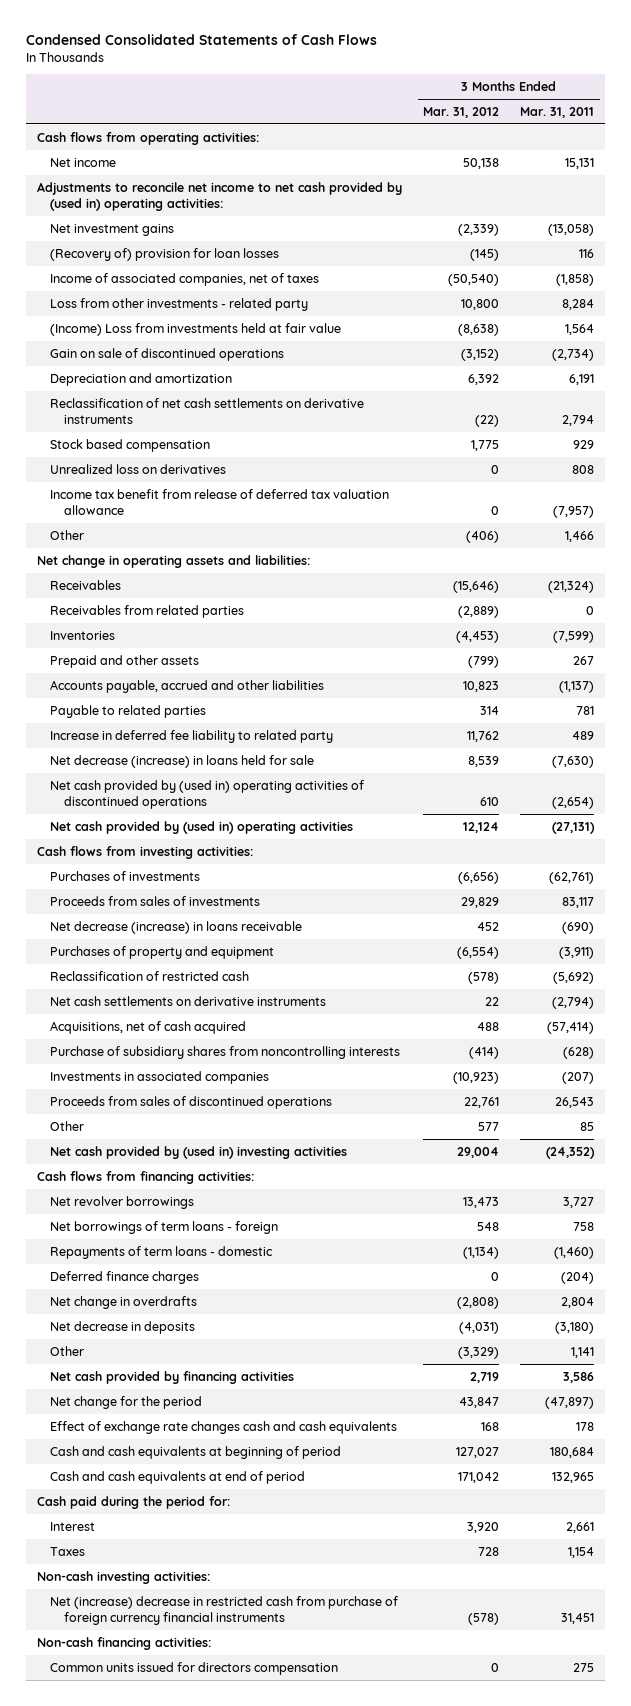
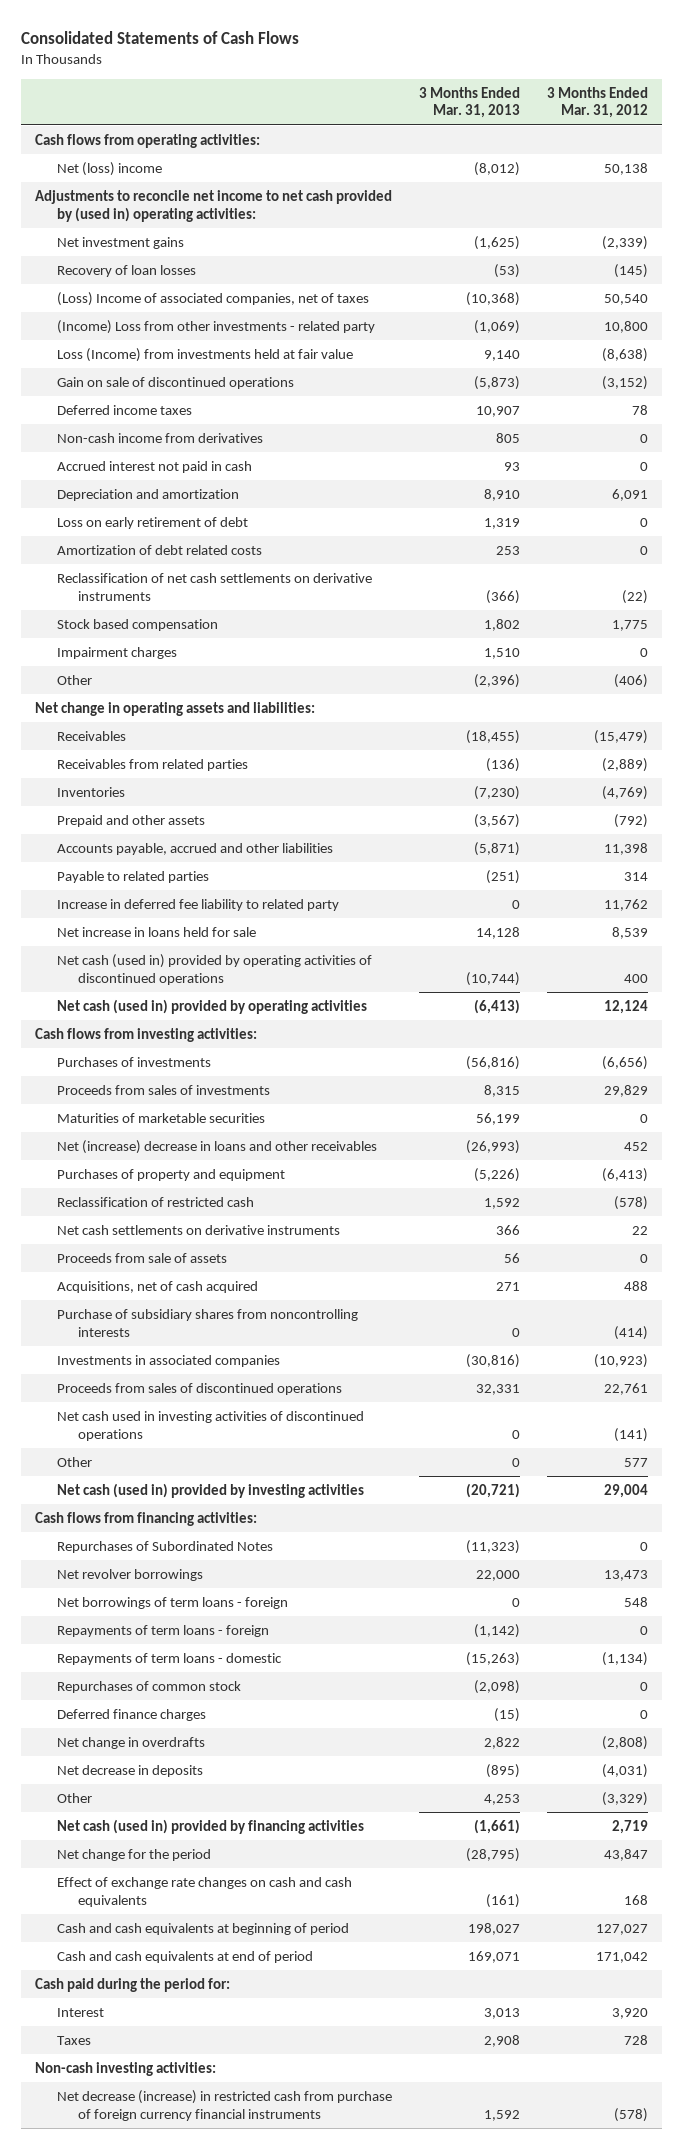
- Condensed Consolidated Statements of Cash Flows
+ Consolidated Statements of Cash Flows
- | 3 Months Ended Mar. 31, 2012 | 3 Months Ended Mar. 31, 2011
+ | 3 Months Ended Mar. 31, 2013 | 3 Months Ended Mar. 31, 2012
- Net income | 50,138 | 15,131
+ Net (loss) income | (8,012) | 50,138
- (Recovery of) provision for loan losses | (145) | 116
- Income of associated companies, net of taxes | (50,540) | (1,858)
- Loss from other investments - related party | 10,800 | 8,284
- (Income) Loss from investments held at fair value | (8,638) | 1,564
+ Recovery of loan losses | (53) | (145)
+ (Loss) Income of associated companies, net of taxes | (10,368) | 50,540
+ (Income) Loss from other investments - related party | (1,069) | 10,800
+ Loss (Income) from investments held at fair value | 9,140 | (8,638)
- Depreciation and amortization | 6,392 | 6,191
+ Deferred income taxes | 10,907 | 78
+ Non-cash income from derivatives | 805 | 0
+ Accrued interest not paid in cash | 93 | 0
+ Depreciation and amortization | 8,910 | 6,091
+ Loss on early retirement of debt | 1,319 | 0
+ Amortization of debt related costs | 253 | 0
- Unrealized loss on derivatives | 0 | 808
- Income tax benefit from release of deferred tax valuation allowance | 0 | (7,957)
+ Impairment charges | 1,510 | 0
- Receivables | (15,646) | (21,324)
+ Receivables | (18,455) | (15,479)
- Inventories | (4,453) | (7,599)
- Prepaid and other assets | (799) | 267
- Accounts payable, accrued and other liabilities | 10,823 | (1,137)
+ Inventories | (7,230) | (4,769)
+ Prepaid and other assets | (3,567) | (792)
+ Accounts payable, accrued and other liabilities | (5,871) | 11,398
- Net decrease (increase) in loans held for sale | 8,539 | (7,630)
- Net cash provided by (used in) operating activities of discontinued operations | 610 | (2,654)
- Net cash provided by (used in) operating activities | 12,124 | (27,131)
+ Net increase in loans held for sale | 14,128 | 8,539
+ Net cash (used in) provided by operating activities of discontinued operations | (10,744) | 400
+ Net cash (used in) provided by operating activities | (6,413) | 12,124
- Net decrease (increase) in loans receivable | 452 | (690)
- Purchases of property and equipment | (6,554) | (3,911)
+ Maturities of marketable securities | 56,199 | 0
+ Net (increase) decrease in loans and other receivables | (26,993) | 452
+ Purchases of property and equipment | (5,226) | (6,413)
+ Proceeds from sale of assets | 56 | 0
+ Net cash used in investing activities of discontinued operations | 0 | (141)
- Net cash provided by (used in) investing activities | 29,004 | (24,352)
+ Net cash (used in) provided by investing activities | (20,721) | 29,004
+ Repurchases of Subordinated Notes | (11,323) | 0
+ Repayments of term loans - foreign | (1,142) | 0
+ Repurchases of common stock | (2,098) | 0
- Net cash provided by financing activities | 2,719 | 3,586
+ Net cash (used in) provided by financing activities | (1,661) | 2,719
- Effect of exchange rate changes cash and cash equivalents | 168 | 178
+ Effect of exchange rate changes on cash and cash equivalents | (161) | 168
- Net (increase) decrease in restricted cash from purchase of foreign currency financial instruments | (578) | 31,451
- Non-cash financing activities:
- Common units issued for directors compensation | 0 | 275
+ Net decrease (increase) in restricted cash from purchase of foreign currency financial instruments | 1,592 | (578)

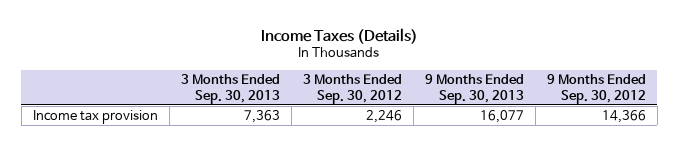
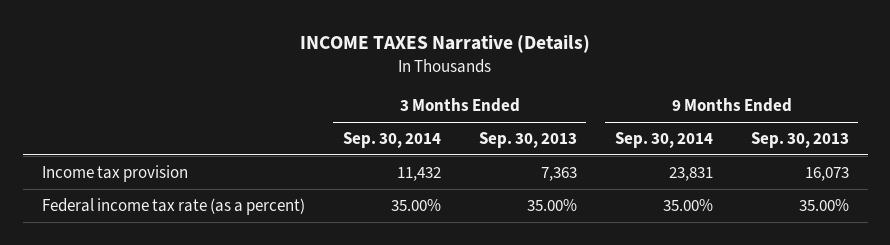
- Income Taxes (Details)
+ INCOME TAXES Narrative (Details)
- | 3 Months Ended Sep. 30, 2013 | 3 Months Ended Sep. 30, 2012 | 9 Months Ended Sep. 30, 2013 | 9 Months Ended Sep. 30, 2012
+ | 3 Months Ended Sep. 30, 2014 | 3 Months Ended Sep. 30, 2013 | 9 Months Ended Sep. 30, 2014 | 9 Months Ended Sep. 30, 2013
- Income tax provision | 7,363 | 2,246 | 16,077 | 14,366
+ Income tax provision | 11,432 | 7,363 | 23,831 | 16,073
+ Federal income tax rate (as a percent) | 35.00% | 35.00% | 35.00% | 35.00%

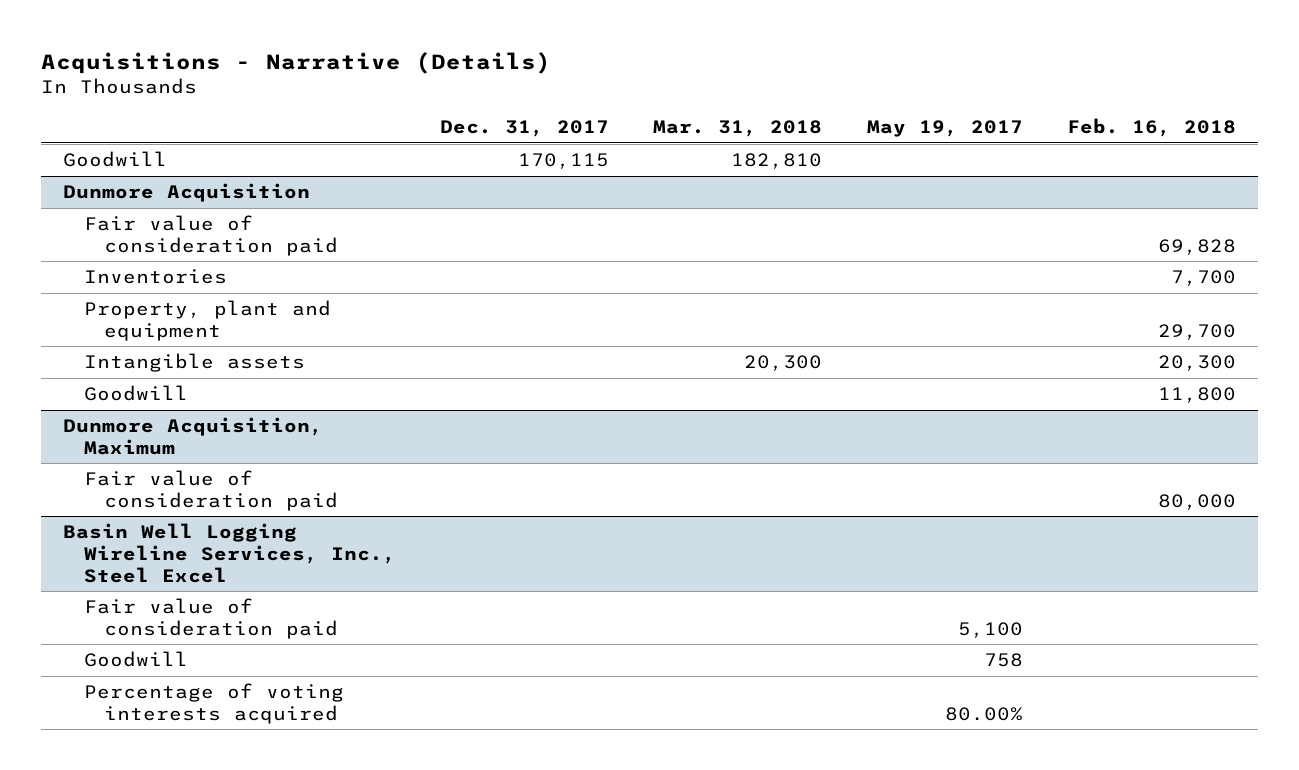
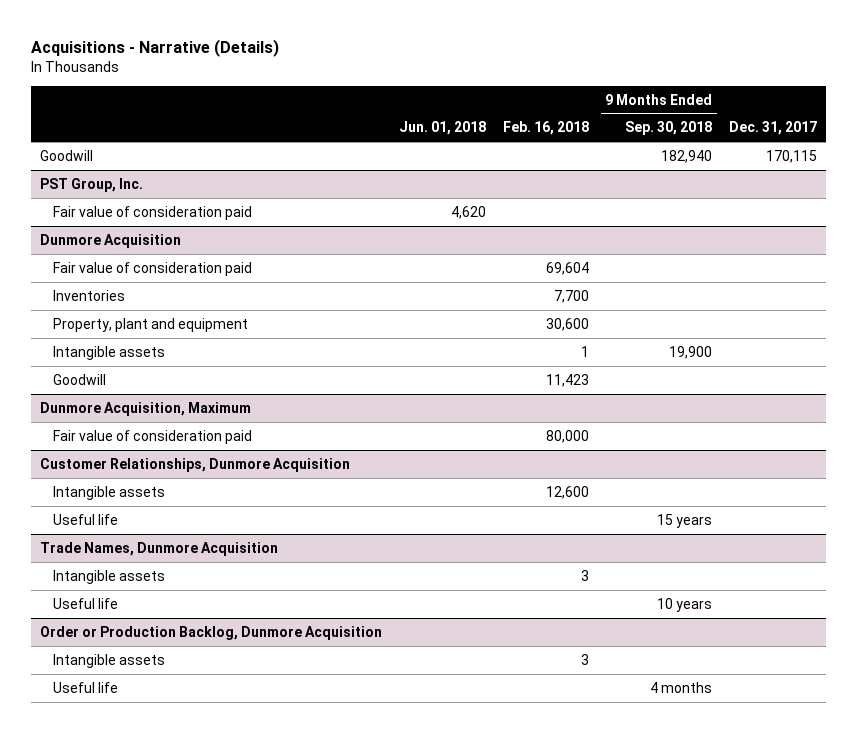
- | Dec. 31, 2017 | Mar. 31, 2018 | May 19, 2017 | Feb. 16, 2018
+ | Jun. 01, 2018 | Feb. 16, 2018 | 9 Months Ended Sep. 30, 2018 | Dec. 31, 2017
+ PST Group, Inc.
+ Fair value of consideration paid | 4,620 | | |
@ Dunmore Acquisition
- Fair value of consideration paid | | | | 69,828
+ Fair value of consideration paid | | 69,604 | |
- Property, plant and equipment | | | | 29,700
- Intangible assets | | 20,300 | | 20,300
- Goodwill | | | | 11,800
+ Property, plant and equipment | | 30,600 | |
+ Intangible assets | | 1 | 19,900 |
+ Goodwill | | 11,423 | |
- Basin Well Logging Wireline Services, Inc., Steel Excel
- Fair value of consideration paid | | | 5,100 |
- Goodwill | | | 758 |
- Percentage of voting interests acquired | | | 80.00% |
+ Customer Relationships, Dunmore Acquisition
+ Intangible assets | | 12,600 | |
+ Useful life | | | 15 years |
+ Trade Names, Dunmore Acquisition
+ Intangible assets | | 3 | |
+ Useful life | | | 10 years |
+ Order or Production Backlog, Dunmore Acquisition
+ Intangible assets | | 3 | |
+ Useful life | | | 4 months |

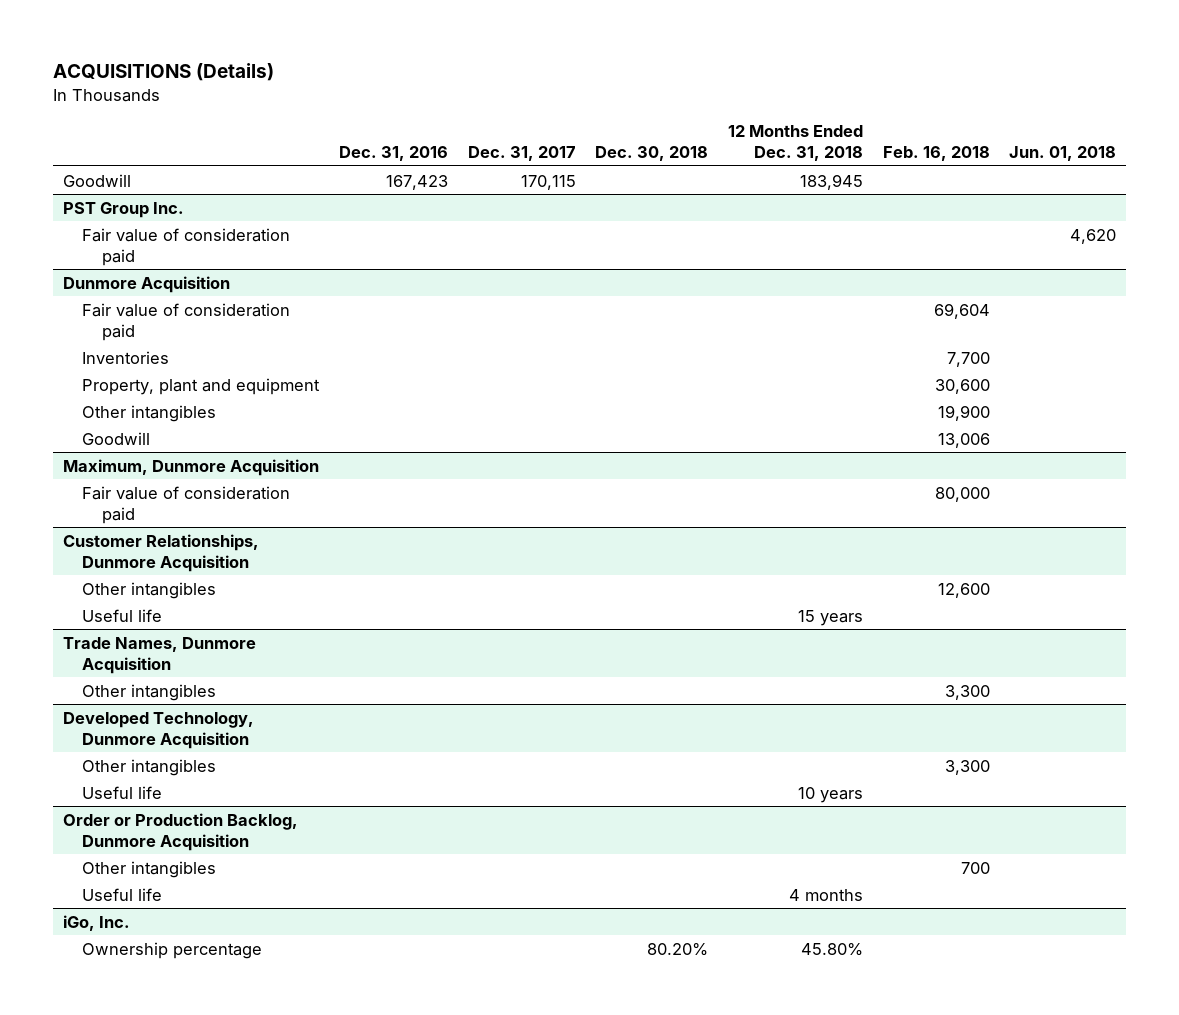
- Acquisitions - Narrative (Details)
+ ACQUISITIONS (Details)
- | Jun. 01, 2018 | Feb. 16, 2018 | 9 Months Ended Sep. 30, 2018 | Dec. 31, 2017
+ | Dec. 31, 2016 | Dec. 31, 2017 | Dec. 30, 2018 | 12 Months Ended Dec. 31, 2018 | Feb. 16, 2018 | Jun. 01, 2018
- PST Group, Inc.
+ PST Group Inc.
@ Dunmore Acquisition
- Intangible assets | | 1 | 19,900 |
- Goodwill | | 11,423 | |
- Dunmore Acquisition, Maximum
@ Dunmore Acquisition
+ Other intangibles | | | | | 19,900 |
+ Goodwill | | | | | 13,006 |
+ Maximum, Dunmore Acquisition
@ Customer Relationships, Dunmore Acquisition
- Intangible assets | | 12,600 | |
+ Other intangibles | | | | | 12,600 |
@ Trade Names, Dunmore Acquisition
- Intangible assets | | 3 | |
+ Other intangibles | | | | | 3,300 |
+ Developed Technology, Dunmore Acquisition
+ Other intangibles | | | | | 3,300 |
@ Order or Production Backlog, Dunmore Acquisition
- Intangible assets | | 3 | |
+ Other intangibles | | | | | 700 |
+ iGo, Inc.
+ Ownership percentage | | | 80.20% | 45.80% | |

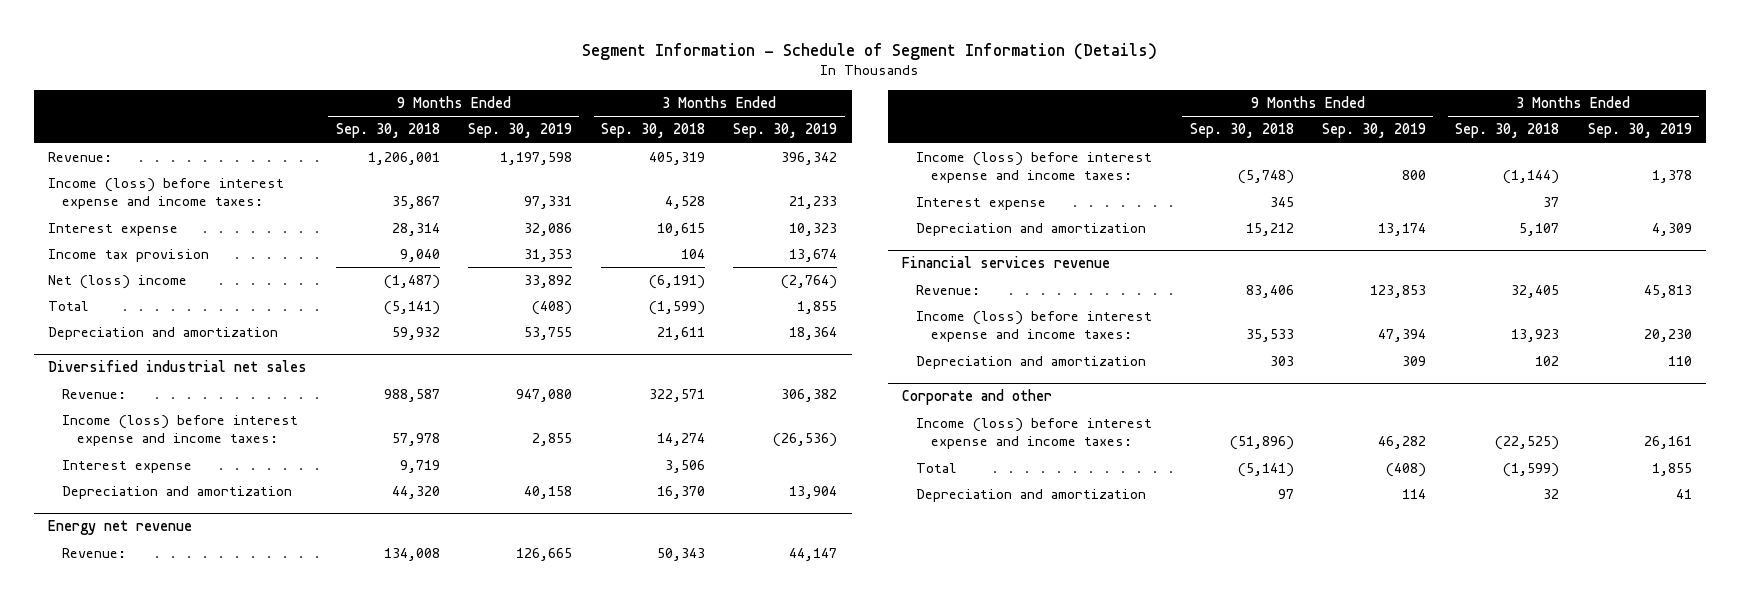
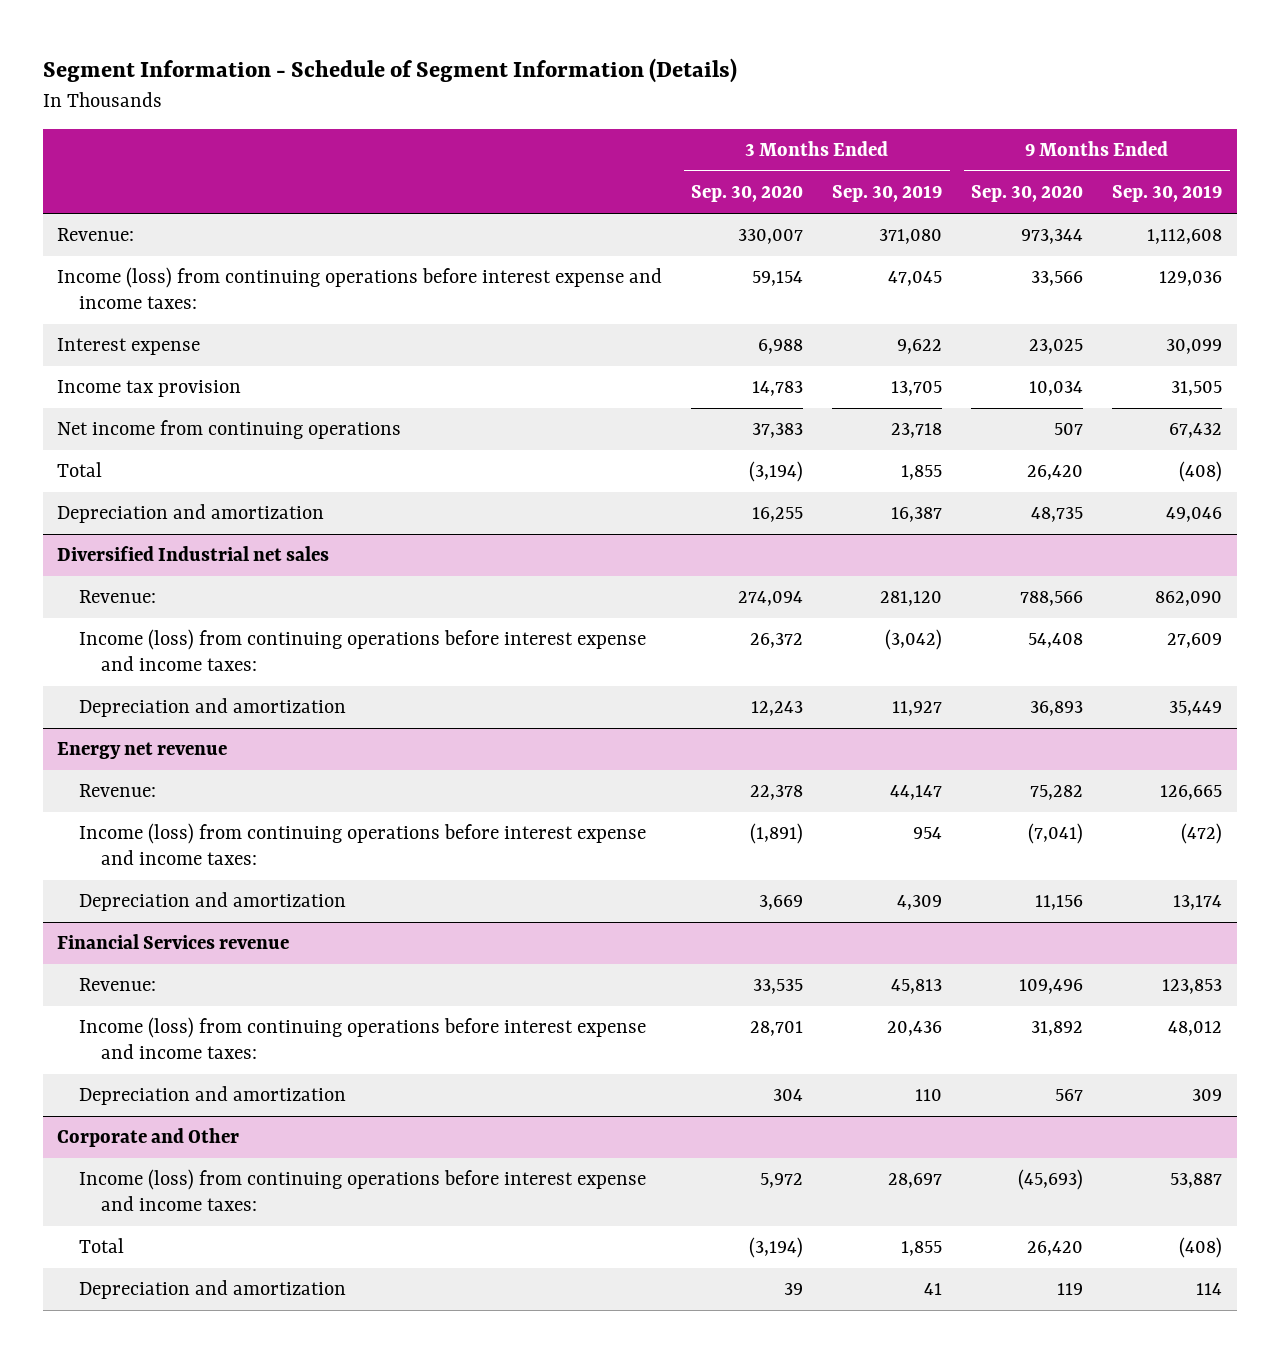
- | 9 Months Ended Sep. 30, 2018 | 9 Months Ended Sep. 30, 2019 | 3 Months Ended Sep. 30, 2018 | 3 Months Ended Sep. 30, 2019
+ | 3 Months Ended Sep. 30, 2020 | 3 Months Ended Sep. 30, 2019 | 9 Months Ended Sep. 30, 2020 | 9 Months Ended Sep. 30, 2019
- Revenue: | 1,206,001 | 1,197,598 | 405,319 | 396,342
- Income (loss) before interest expense and income taxes: | 35,867 | 97,331 | 4,528 | 21,233
- Interest expense | 28,314 | 32,086 | 10,615 | 10,323
- Income tax provision | 9,040 | 31,353 | 104 | 13,674
- Net (loss) income | (1,487) | 33,892 | (6,191) | (2,764)
+ Revenue: | 330,007 | 371,080 | 973,344 | 1,112,608
+ Income (loss) from continuing operations before interest expense and income taxes: | 59,154 | 47,045 | 33,566 | 129,036
+ Interest expense | 6,988 | 9,622 | 23,025 | 30,099
+ Income tax provision | 14,783 | 13,705 | 10,034 | 31,505
+ Net income from continuing operations | 37,383 | 23,718 | 507 | 67,432
- Depreciation and amortization | 59,932 | 53,755 | 21,611 | 18,364
- Diversified industrial net sales
- Revenue: | 988,587 | 947,080 | 322,571 | 306,382
- Income (loss) before interest expense and income taxes: | 57,978 | 2,855 | 14,274 | (26,536)
- Interest expense | 9,719 | | 3,506 |
- Depreciation and amortization | 44,320 | 40,158 | 16,370 | 13,904
+ Depreciation and amortization | 16,255 | 16,387 | 48,735 | 49,046
+ Diversified Industrial net sales
+ Revenue: | 274,094 | 281,120 | 788,566 | 862,090
+ Income (loss) from continuing operations before interest expense and income taxes: | 26,372 | (3,042) | 54,408 | 27,609
+ Depreciation and amortization | 12,243 | 11,927 | 36,893 | 35,449
@ Energy net revenue
- Income (loss) before interest expense and income taxes: | (5,748) | 800 | (1,144) | 1,378
- Interest expense | 345 | | 37 |
+ Income (loss) from continuing operations before interest expense and income taxes: | (1,891) | 954 | (7,041) | (472)
- Financial services revenue
+ Financial Services revenue
- Income (loss) before interest expense and income taxes: | 35,533 | 47,394 | 13,923 | 20,230
+ Income (loss) from continuing operations before interest expense and income taxes: | 28,701 | 20,436 | 31,892 | 48,012
- Corporate and other
- Income (loss) before interest expense and income taxes: | (51,896) | 46,282 | (22,525) | 26,161
+ Corporate and Other
+ Income (loss) from continuing operations before interest expense and income taxes: | 5,972 | 28,697 | (45,693) | 53,887

